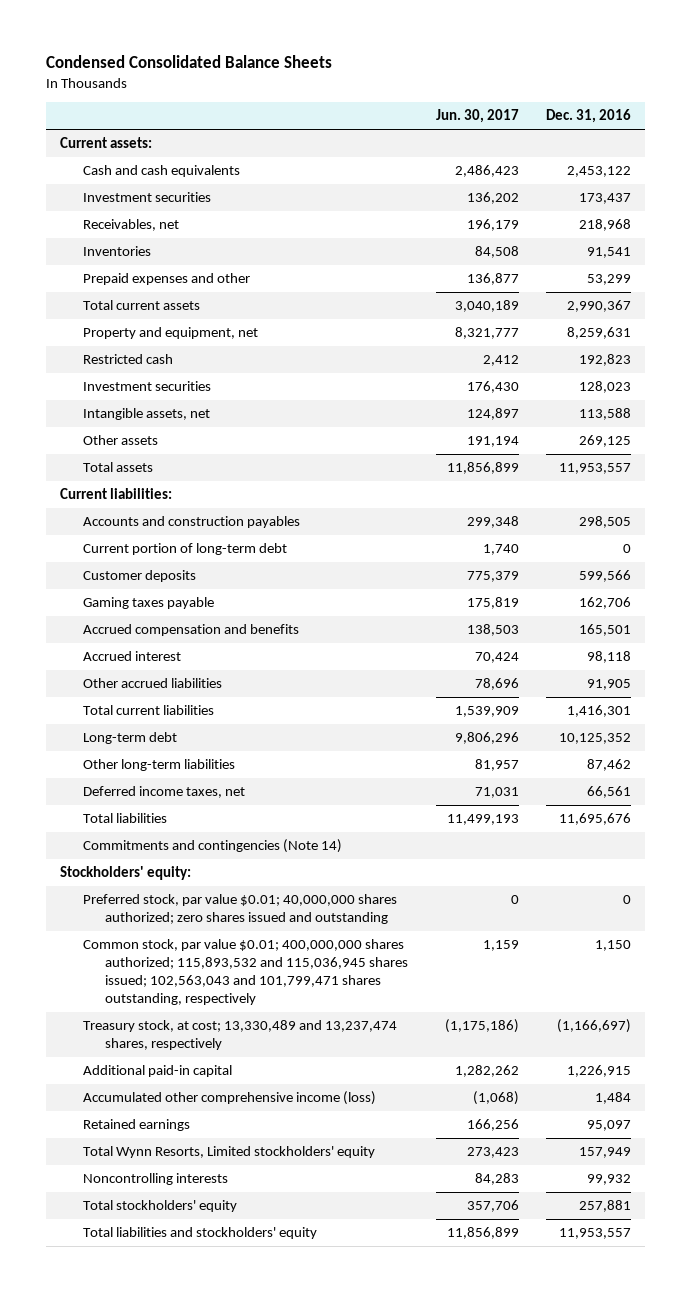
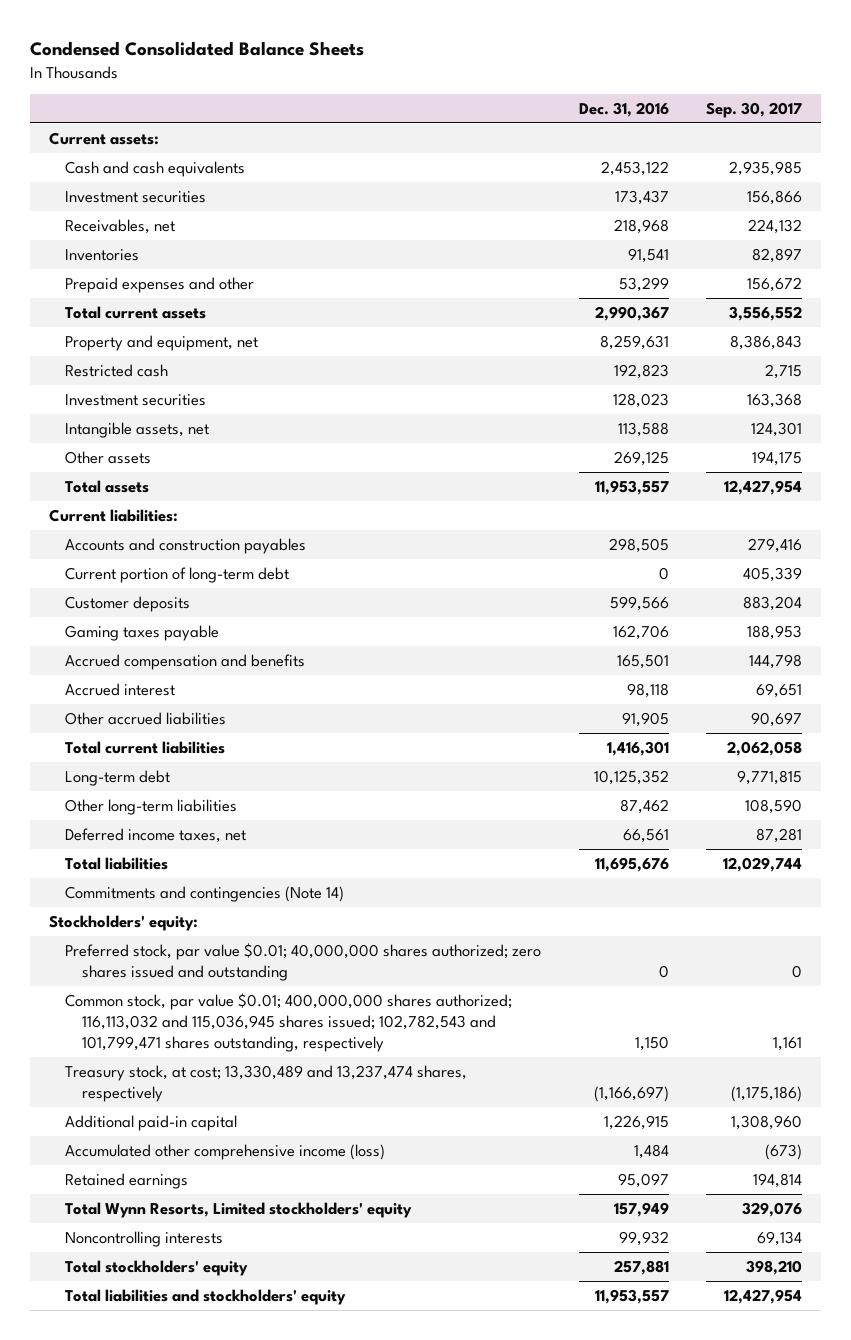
- | Jun. 30, 2017 | Dec. 31, 2016
+ | Dec. 31, 2016 | Sep. 30, 2017
- Common stock, par value $0.01; 400,000,000 shares authorized; 115,893,532 and 115,036,945 shares issued; 102,563,043 and 101,799,471 shares outstanding, respectively | 1,159 | 1,150
+ Common stock, par value $0.01; 400,000,000 shares authorized; 116,113,032 and 115,036,945 shares issued; 102,782,543 and 101,799,471 shares outstanding, respectively | 1,150 | 1,161

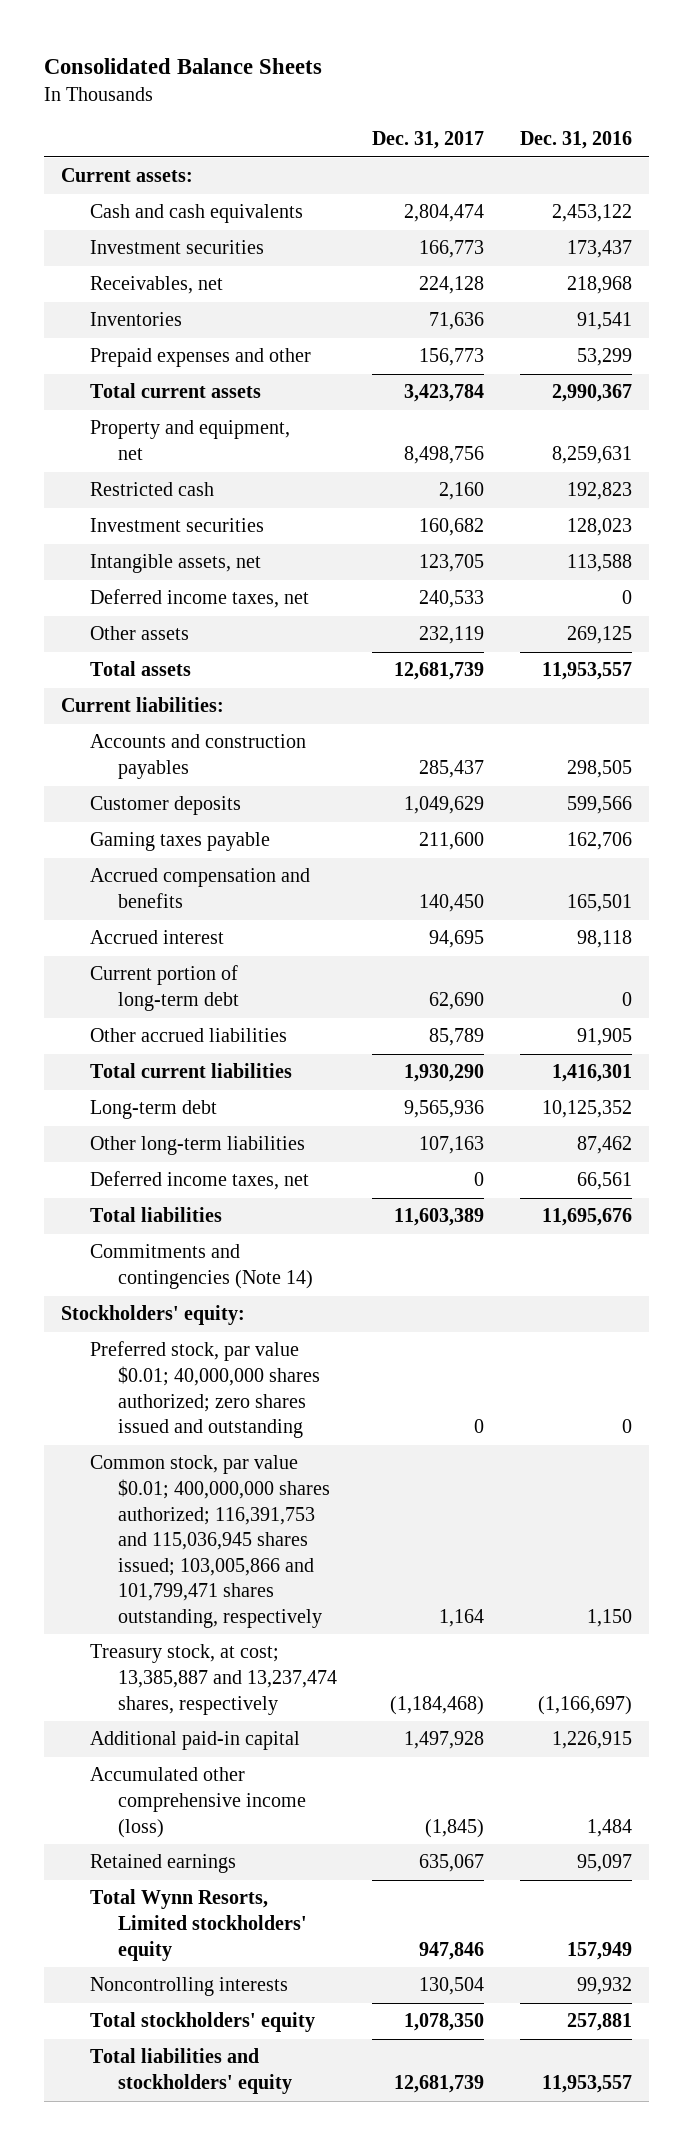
- Condensed Consolidated Balance Sheets
+ Consolidated Balance Sheets
- | Dec. 31, 2016 | Sep. 30, 2017
+ | Dec. 31, 2017 | Dec. 31, 2016
+ Deferred income taxes, net | 240,533 | 0
moved down: Current portion of long-term debt | 62,690 | 0
- Common stock, par value $0.01; 400,000,000 shares authorized; 116,113,032 and 115,036,945 shares issued; 102,782,543 and 101,799,471 shares outstanding, respectively | 1,150 | 1,161
- Treasury stock, at cost; 13,330,489 and 13,237,474 shares, respectively | (1,166,697) | (1,175,186)
+ Common stock, par value $0.01; 400,000,000 shares authorized; 116,391,753 and 115,036,945 shares issued; 103,005,866 and 101,799,471 shares outstanding, respectively | 1,164 | 1,150
+ Treasury stock, at cost; 13,385,887 and 13,237,474 shares, respectively | (1,184,468) | (1,166,697)

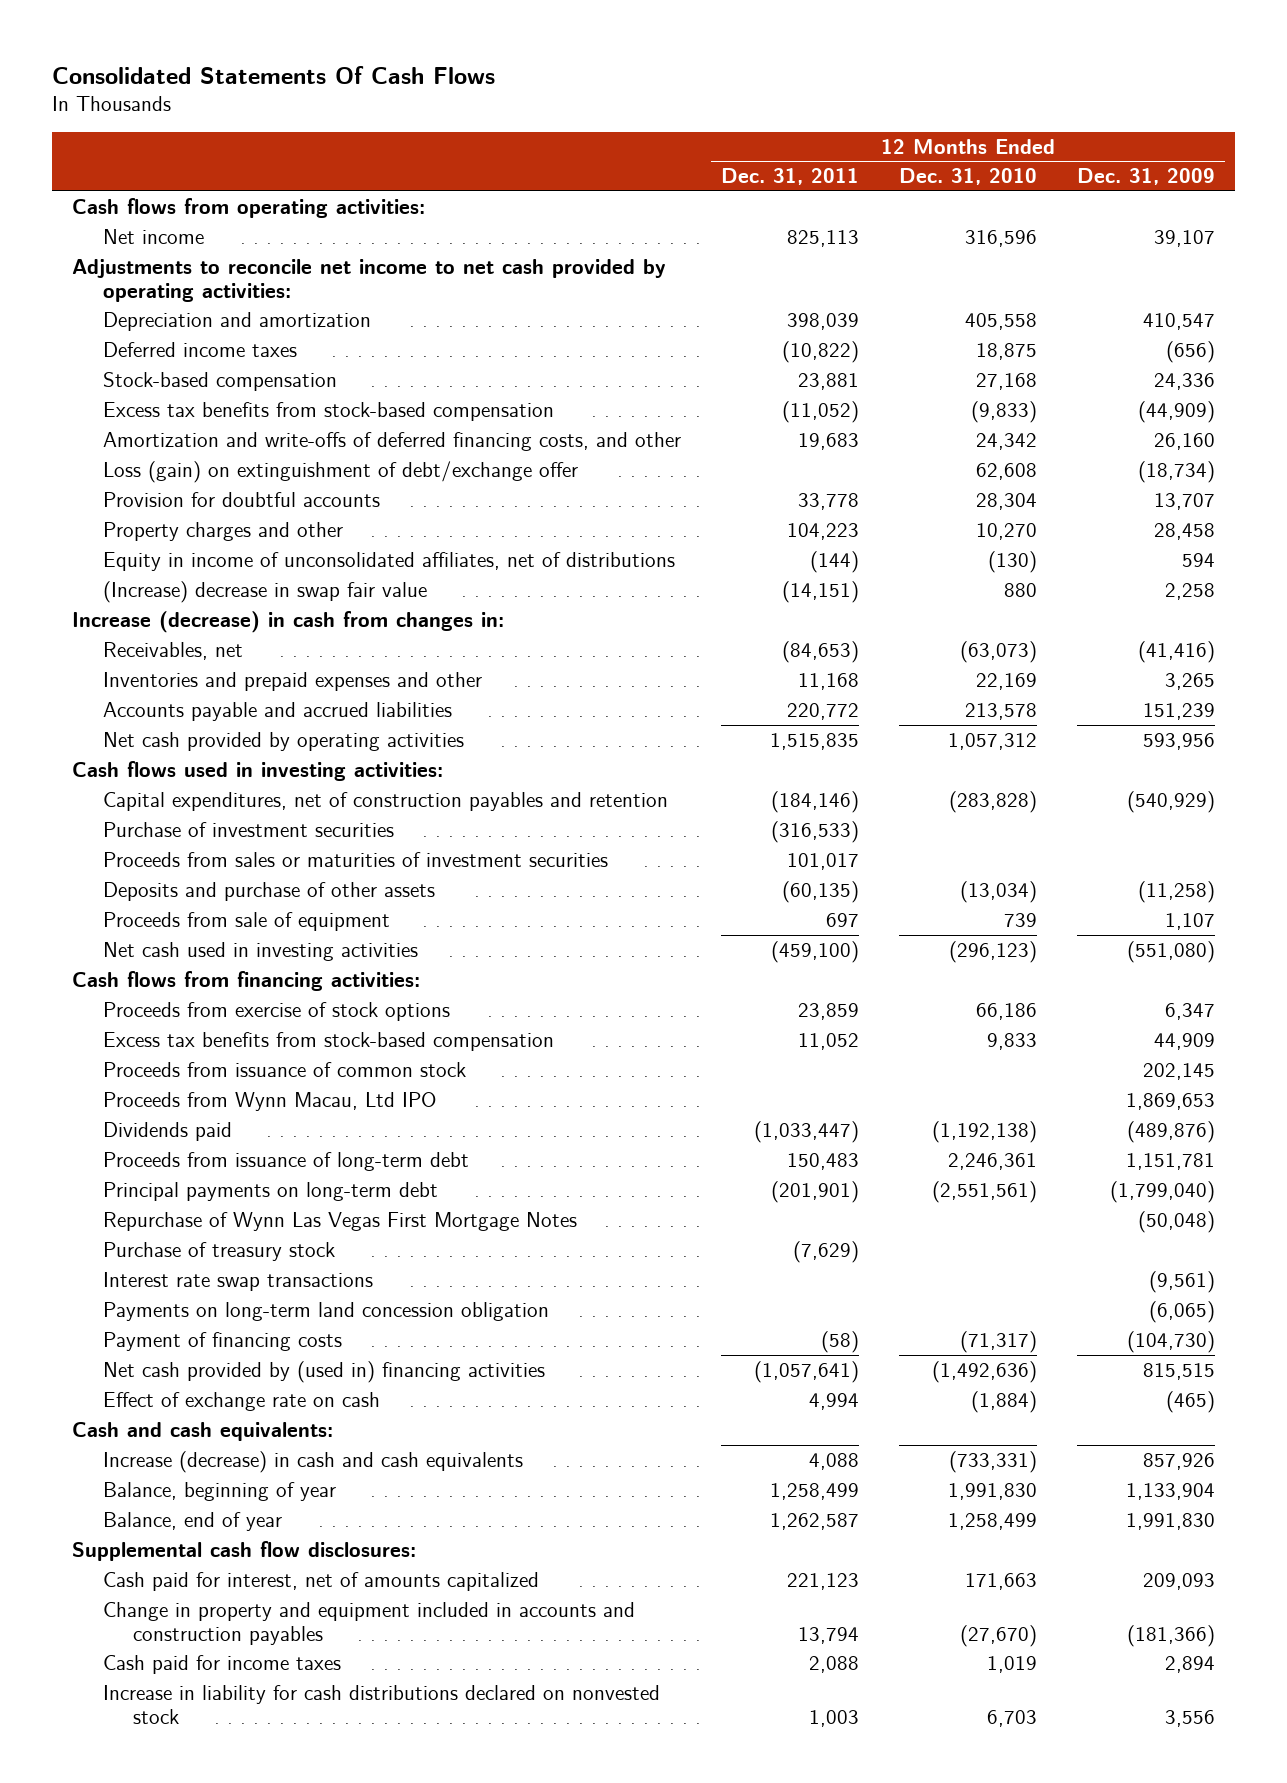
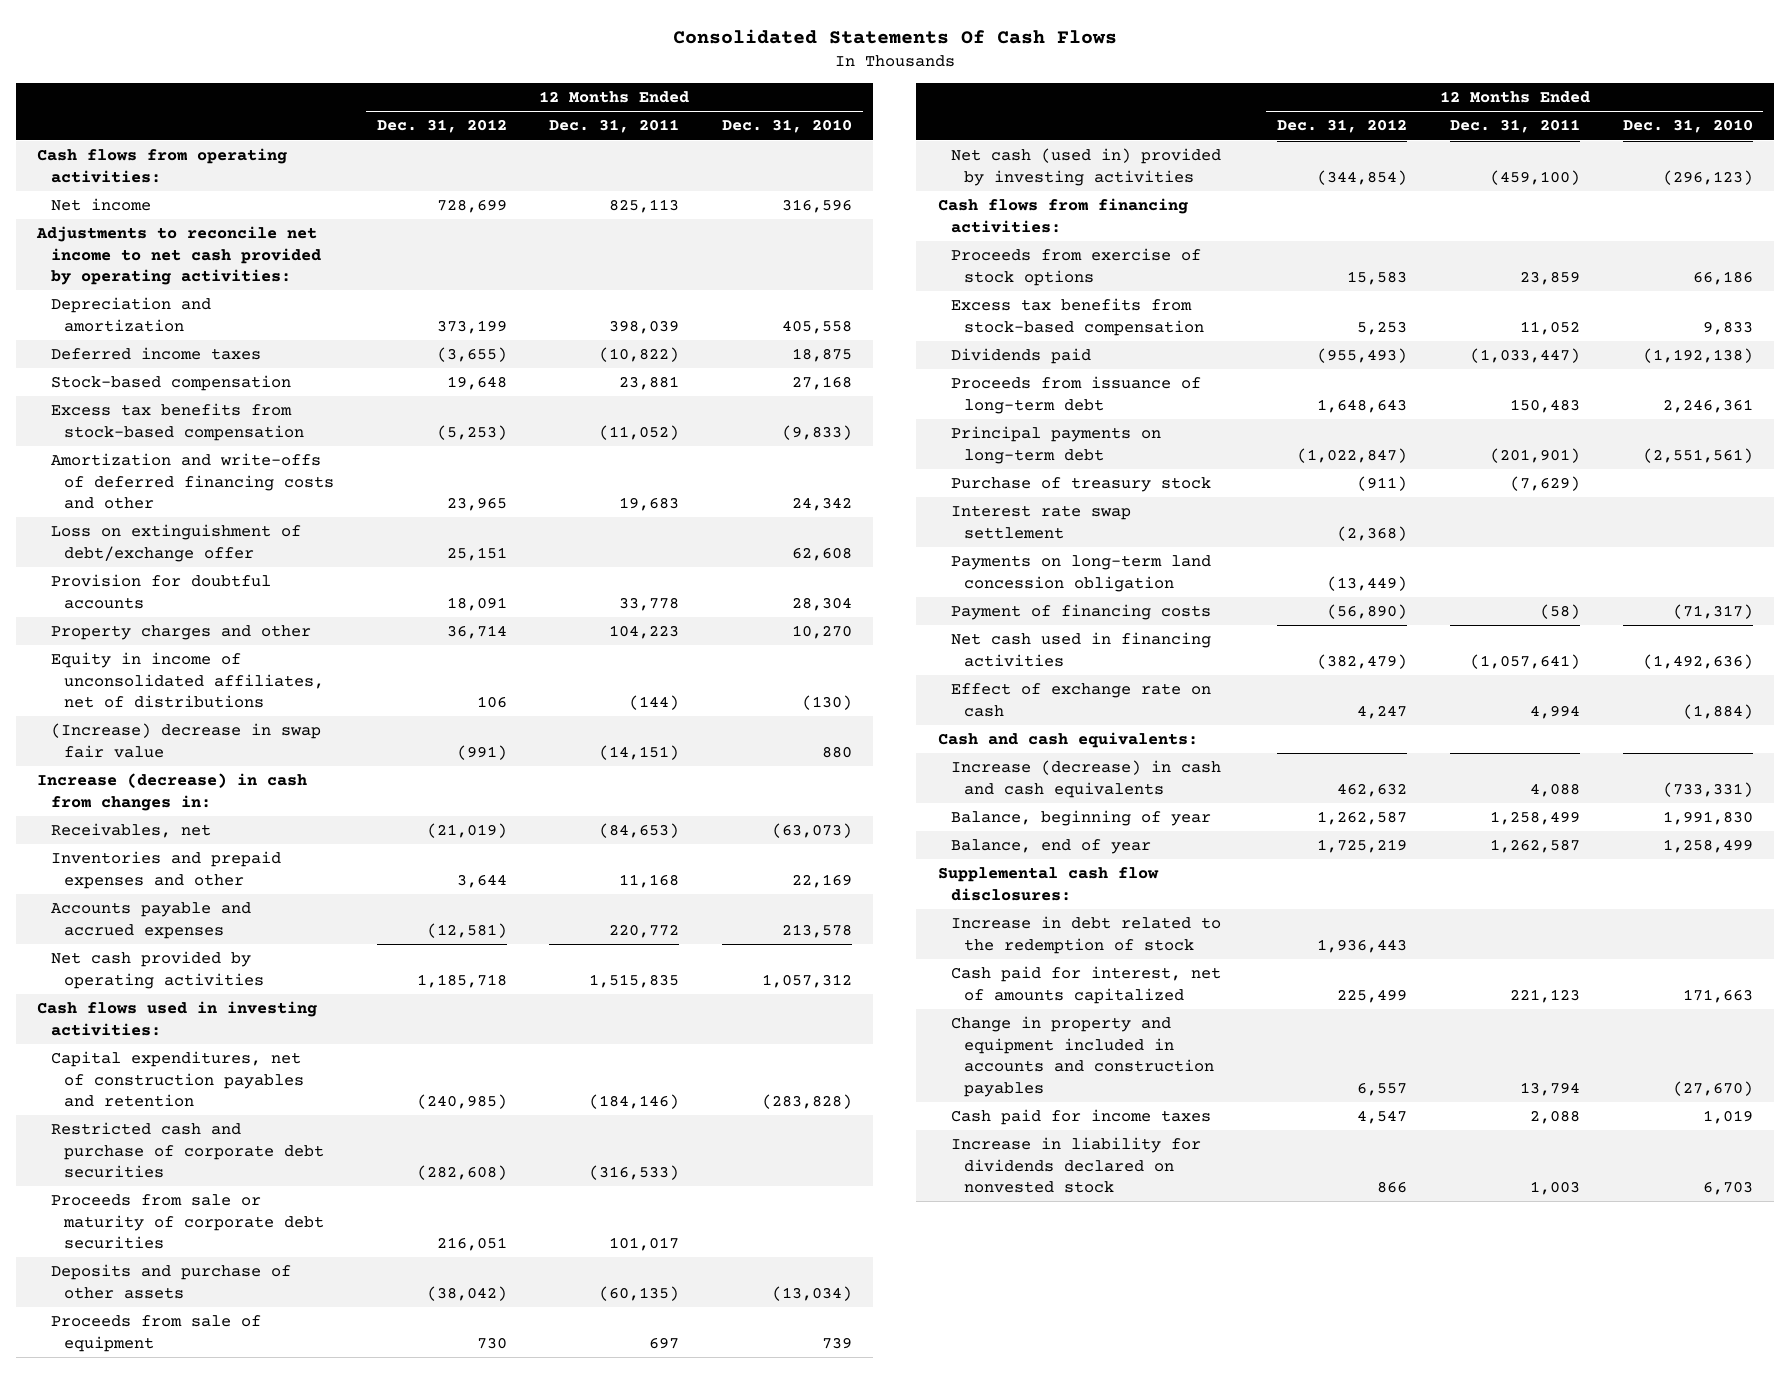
- | 12 Months Ended Dec. 31, 2011 | 12 Months Ended Dec. 31, 2010 | 12 Months Ended Dec. 31, 2009
+ | 12 Months Ended Dec. 31, 2012 | 12 Months Ended Dec. 31, 2011 | 12 Months Ended Dec. 31, 2010
- Amortization and write-offs of deferred financing costs, and other | 19,683 | 24,342 | 26,160
- Loss (gain) on extinguishment of debt/exchange offer | | 62,608 | (18,734)
+ Amortization and write-offs of deferred financing costs and other | 23,965 | 19,683 | 24,342
+ Loss on extinguishment of debt/exchange offer | 25,151 | | 62,608
- Accounts payable and accrued liabilities | 220,772 | 213,578 | 151,239
+ Accounts payable and accrued expenses | (12,581) | 220,772 | 213,578
- Purchase of investment securities | (316,533) | |
- Proceeds from sales or maturities of investment securities | 101,017 | |
+ Restricted cash and purchase of corporate debt securities | (282,608) | (316,533) |
+ Proceeds from sale or maturity of corporate debt securities | 216,051 | 101,017 |
- Net cash used in investing activities | (459,100) | (296,123) | (551,080)
+ Net cash (used in) provided by investing activities | (344,854) | (459,100) | (296,123)
- Proceeds from issuance of common stock | | | 202,145
- Proceeds from Wynn Macau, Ltd IPO | | | 1,869,653
- Repurchase of Wynn Las Vegas First Mortgage Notes | | | (50,048)
- Interest rate swap transactions | | | (9,561)
+ Interest rate swap settlement | (2,368) | |
- Net cash provided by (used in) financing activities | (1,057,641) | (1,492,636) | 815,515
+ Net cash used in financing activities | (382,479) | (1,057,641) | (1,492,636)
+ Increase in debt related to the redemption of stock | 1,936,443 | |
- Increase in liability for cash distributions declared on nonvested stock | 1,003 | 6,703 | 3,556
+ Increase in liability for dividends declared on nonvested stock | 866 | 1,003 | 6,703

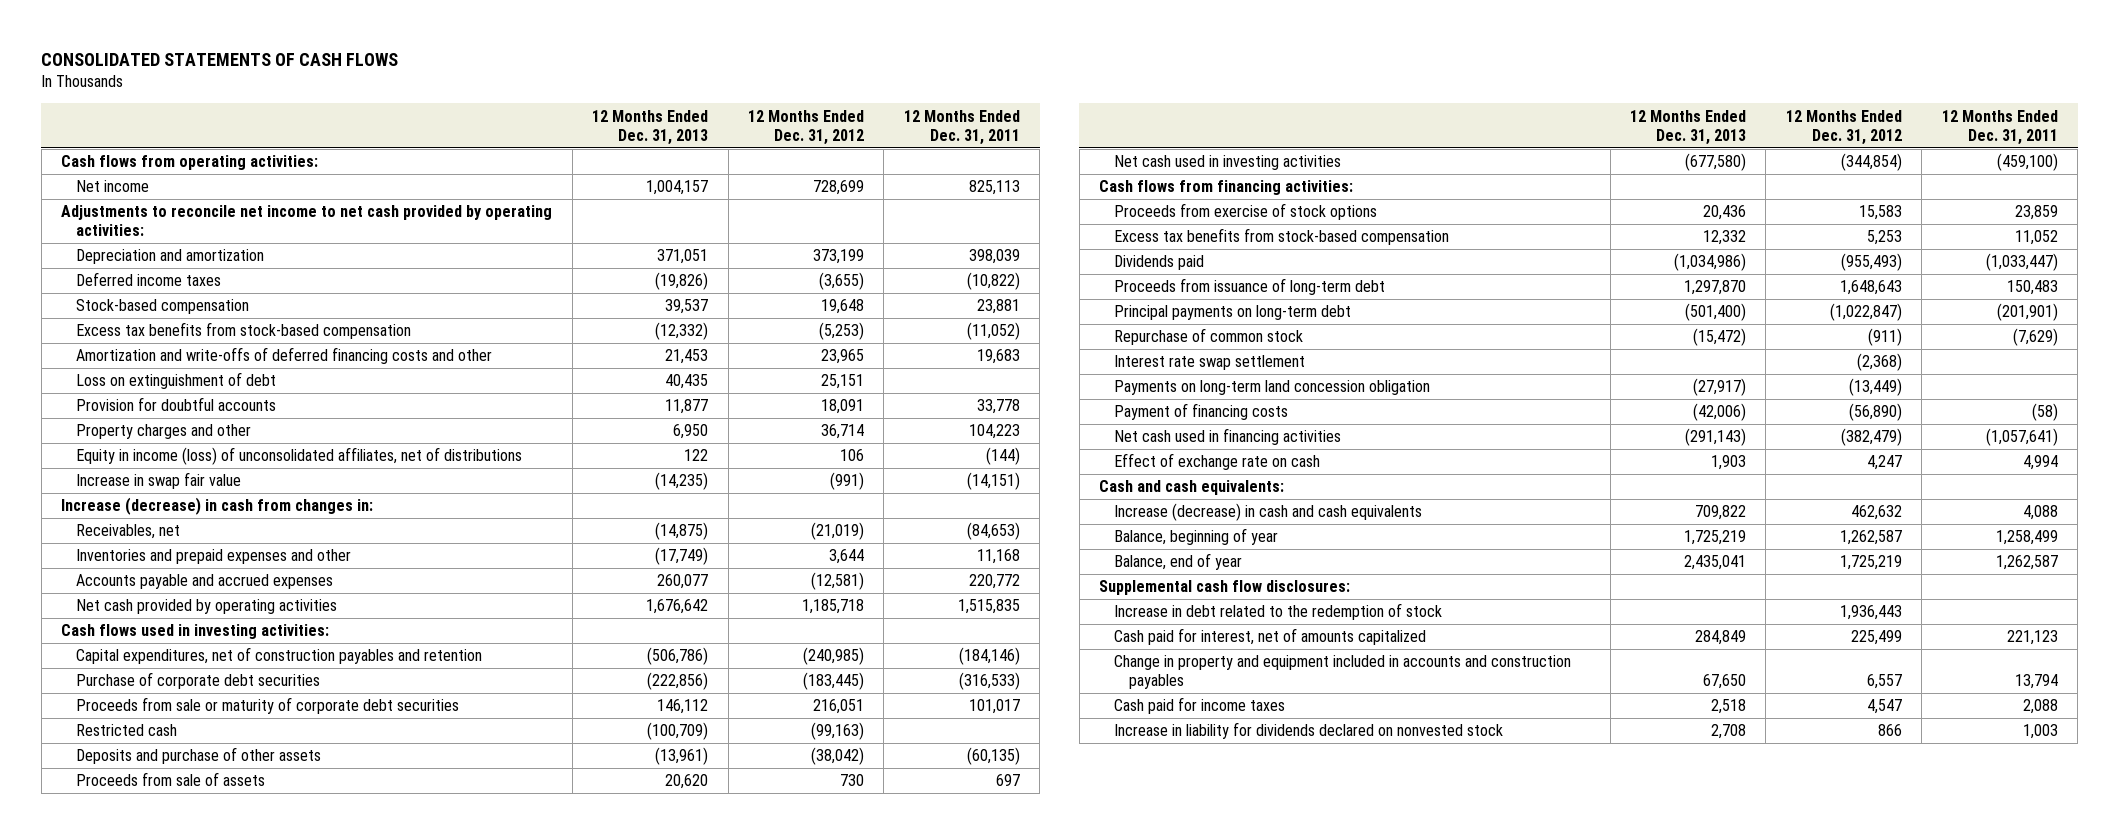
- Consolidated Statements Of Cash Flows
+ CONSOLIDATED STATEMENTS OF CASH FLOWS
- | 12 Months Ended Dec. 31, 2012 | 12 Months Ended Dec. 31, 2011 | 12 Months Ended Dec. 31, 2010
+ | 12 Months Ended Dec. 31, 2013 | 12 Months Ended Dec. 31, 2012 | 12 Months Ended Dec. 31, 2011
- Loss on extinguishment of debt/exchange offer | 25,151 | | 62,608
+ Loss on extinguishment of debt | 40,435 | 25,151 |
- Equity in income of unconsolidated affiliates, net of distributions | 106 | (144) | (130)
- (Increase) decrease in swap fair value | (991) | (14,151) | 880
+ Equity in income (loss) of unconsolidated affiliates, net of distributions | 122 | 106 | (144)
+ Increase in swap fair value | (14,235) | (991) | (14,151)
- Restricted cash and purchase of corporate debt securities | (282,608) | (316,533) |
+ Purchase of corporate debt securities | (222,856) | (183,445) | (316,533)
+ Restricted cash | (100,709) | (99,163) |
- Proceeds from sale of equipment | 730 | 697 | 739
- Net cash (used in) provided by investing activities | (344,854) | (459,100) | (296,123)
+ Proceeds from sale of assets | 20,620 | 730 | 697
+ Net cash used in investing activities | (677,580) | (344,854) | (459,100)
- Purchase of treasury stock | (911) | (7,629) |
+ Repurchase of common stock | (15,472) | (911) | (7,629)

